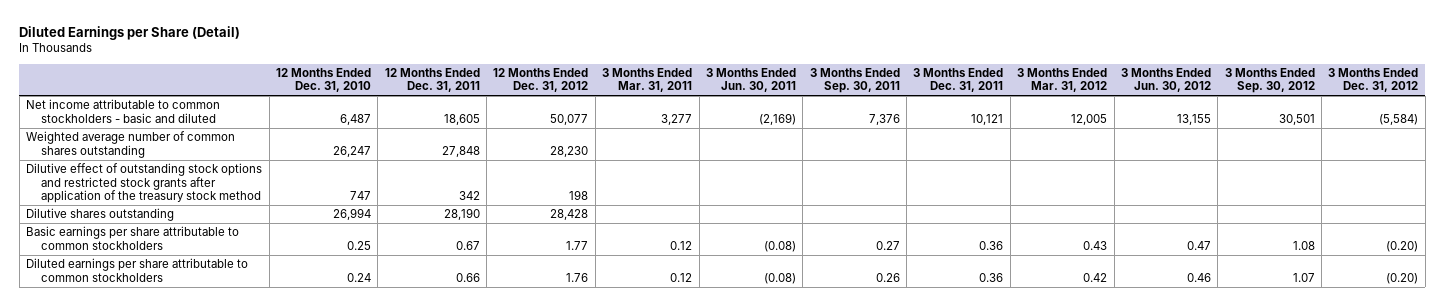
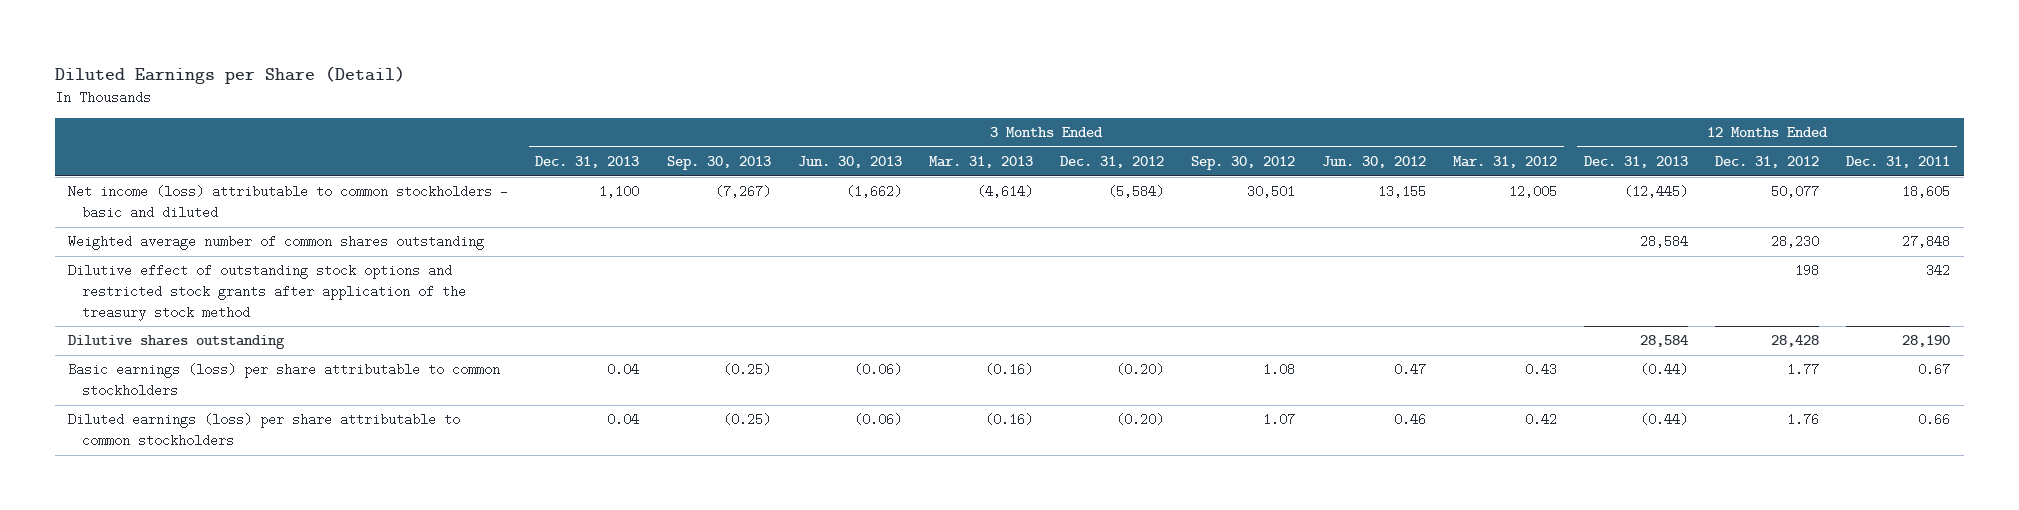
- | 12 Months Ended Dec. 31, 2010 | 12 Months Ended Dec. 31, 2011 | 12 Months Ended Dec. 31, 2012 | 3 Months Ended Mar. 31, 2011 | 3 Months Ended Jun. 30, 2011 | 3 Months Ended Sep. 30, 2011 | 3 Months Ended Dec. 31, 2011 | 3 Months Ended Mar. 31, 2012 | 3 Months Ended Jun. 30, 2012 | 3 Months Ended Sep. 30, 2012 | 3 Months Ended Dec. 31, 2012
+ | 3 Months Ended Dec. 31, 2013 | 3 Months Ended Sep. 30, 2013 | 3 Months Ended Jun. 30, 2013 | 3 Months Ended Mar. 31, 2013 | 3 Months Ended Dec. 31, 2012 | 3 Months Ended Sep. 30, 2012 | 3 Months Ended Jun. 30, 2012 | 3 Months Ended Mar. 31, 2012 | 12 Months Ended Dec. 31, 2013 | 12 Months Ended Dec. 31, 2012 | 12 Months Ended Dec. 31, 2011
- Net income attributable to common stockholders - basic and diluted | 6,487 | 18,605 | 50,077 | 3,277 | (2,169) | 7,376 | 10,121 | 12,005 | 13,155 | 30,501 | (5,584)
+ Net income (loss) attributable to common stockholders - basic and diluted | 1,100 | (7,267) | (1,662) | (4,614) | (5,584) | 30,501 | 13,155 | 12,005 | (12,445) | 50,077 | 18,605
- Basic earnings per share attributable to common stockholders | 0.25 | 0.67 | 1.77 | 0.12 | (0.08) | 0.27 | 0.36 | 0.43 | 0.47 | 1.08 | (0.20)
- Diluted earnings per share attributable to common stockholders | 0.24 | 0.66 | 1.76 | 0.12 | (0.08) | 0.26 | 0.36 | 0.42 | 0.46 | 1.07 | (0.20)
+ Basic earnings (loss) per share attributable to common stockholders | 0.04 | (0.25) | (0.06) | (0.16) | (0.20) | 1.08 | 0.47 | 0.43 | (0.44) | 1.77 | 0.67
+ Diluted earnings (loss) per share attributable to common stockholders | 0.04 | (0.25) | (0.06) | (0.16) | (0.20) | 1.07 | 0.46 | 0.42 | (0.44) | 1.76 | 0.66

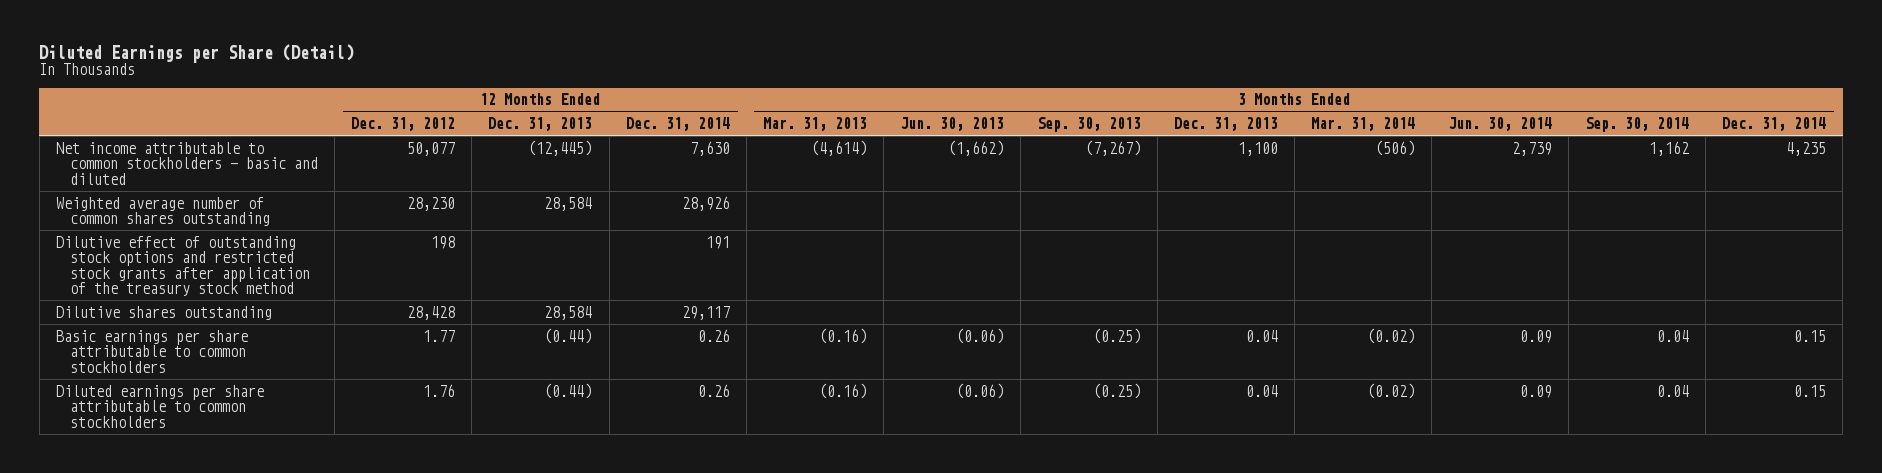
- | 3 Months Ended Dec. 31, 2013 | 3 Months Ended Sep. 30, 2013 | 3 Months Ended Jun. 30, 2013 | 3 Months Ended Mar. 31, 2013 | 3 Months Ended Dec. 31, 2012 | 3 Months Ended Sep. 30, 2012 | 3 Months Ended Jun. 30, 2012 | 3 Months Ended Mar. 31, 2012 | 12 Months Ended Dec. 31, 2013 | 12 Months Ended Dec. 31, 2012 | 12 Months Ended Dec. 31, 2011
+ | 12 Months Ended Dec. 31, 2012 | 12 Months Ended Dec. 31, 2013 | 12 Months Ended Dec. 31, 2014 | 3 Months Ended Mar. 31, 2013 | 3 Months Ended Jun. 30, 2013 | 3 Months Ended Sep. 30, 2013 | 3 Months Ended Dec. 31, 2013 | 3 Months Ended Mar. 31, 2014 | 3 Months Ended Jun. 30, 2014 | 3 Months Ended Sep. 30, 2014 | 3 Months Ended Dec. 31, 2014
- Net income (loss) attributable to common stockholders - basic and diluted | 1,100 | (7,267) | (1,662) | (4,614) | (5,584) | 30,501 | 13,155 | 12,005 | (12,445) | 50,077 | 18,605
+ Net income attributable to common stockholders - basic and diluted | 50,077 | (12,445) | 7,630 | (4,614) | (1,662) | (7,267) | 1,100 | (506) | 2,739 | 1,162 | 4,235
- Basic earnings (loss) per share attributable to common stockholders | 0.04 | (0.25) | (0.06) | (0.16) | (0.20) | 1.08 | 0.47 | 0.43 | (0.44) | 1.77 | 0.67
- Diluted earnings (loss) per share attributable to common stockholders | 0.04 | (0.25) | (0.06) | (0.16) | (0.20) | 1.07 | 0.46 | 0.42 | (0.44) | 1.76 | 0.66
+ Basic earnings per share attributable to common stockholders | 1.77 | (0.44) | 0.26 | (0.16) | (0.06) | (0.25) | 0.04 | (0.02) | 0.09 | 0.04 | 0.15
+ Diluted earnings per share attributable to common stockholders | 1.76 | (0.44) | 0.26 | (0.16) | (0.06) | (0.25) | 0.04 | (0.02) | 0.09 | 0.04 | 0.15

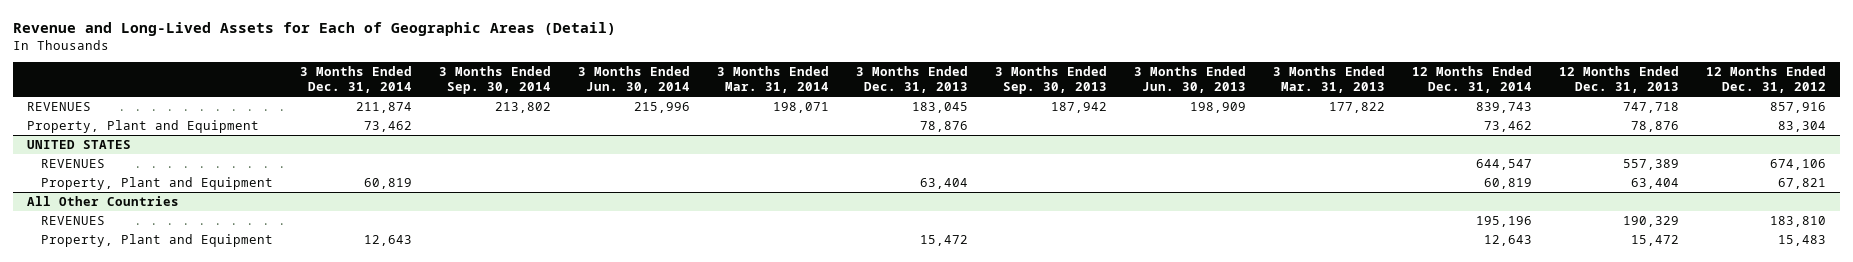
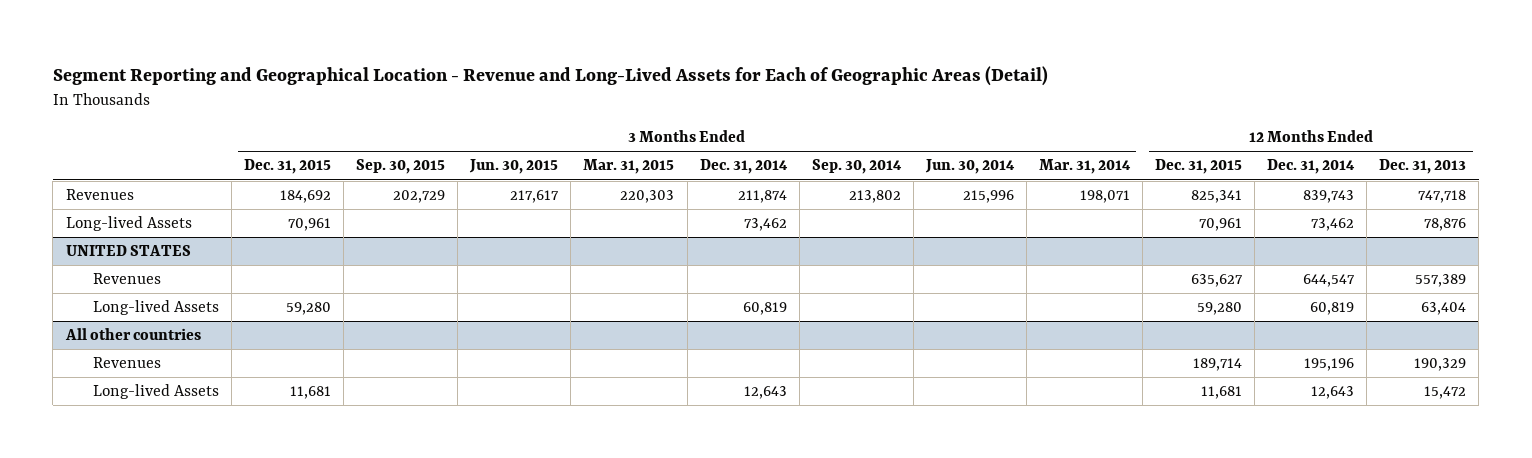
- Revenue and Long-Lived Assets for Each of Geographic Areas (Detail)
+ Segment Reporting and Geographical Location - Revenue and Long-Lived Assets for Each of Geographic Areas (Detail)
- | 3 Months Ended Dec. 31, 2014 | 3 Months Ended Sep. 30, 2014 | 3 Months Ended Jun. 30, 2014 | 3 Months Ended Mar. 31, 2014 | 3 Months Ended Dec. 31, 2013 | 3 Months Ended Sep. 30, 2013 | 3 Months Ended Jun. 30, 2013 | 3 Months Ended Mar. 31, 2013 | 12 Months Ended Dec. 31, 2014 | 12 Months Ended Dec. 31, 2013 | 12 Months Ended Dec. 31, 2012
+ | 3 Months Ended Dec. 31, 2015 | 3 Months Ended Sep. 30, 2015 | 3 Months Ended Jun. 30, 2015 | 3 Months Ended Mar. 31, 2015 | 3 Months Ended Dec. 31, 2014 | 3 Months Ended Sep. 30, 2014 | 3 Months Ended Jun. 30, 2014 | 3 Months Ended Mar. 31, 2014 | 12 Months Ended Dec. 31, 2015 | 12 Months Ended Dec. 31, 2014 | 12 Months Ended Dec. 31, 2013
- REVENUES | 211,874 | 213,802 | 215,996 | 198,071 | 183,045 | 187,942 | 198,909 | 177,822 | 839,743 | 747,718 | 857,916
- Property, Plant and Equipment | 73,462 | | | | 78,876 | | | | 73,462 | 78,876 | 83,304
+ Revenues | 184,692 | 202,729 | 217,617 | 220,303 | 211,874 | 213,802 | 215,996 | 198,071 | 825,341 | 839,743 | 747,718
+ Long-lived Assets | 70,961 | | | | 73,462 | | | | 70,961 | 73,462 | 78,876
@ UNITED STATES
- REVENUES | | | | | | | | | 644,547 | 557,389 | 674,106
- Property, Plant and Equipment | 60,819 | | | | 63,404 | | | | 60,819 | 63,404 | 67,821
- All Other Countries
- REVENUES | | | | | | | | | 195,196 | 190,329 | 183,810
- Property, Plant and Equipment | 12,643 | | | | 15,472 | | | | 12,643 | 15,472 | 15,483
@ UNITED STATES
+ Revenues | | | | | | | | | 635,627 | 644,547 | 557,389
+ Long-lived Assets | 59,280 | | | | 60,819 | | | | 59,280 | 60,819 | 63,404
+ All other countries
+ Revenues | | | | | | | | | 189,714 | 195,196 | 190,329
+ Long-lived Assets | 11,681 | | | | 12,643 | | | | 11,681 | 12,643 | 15,472

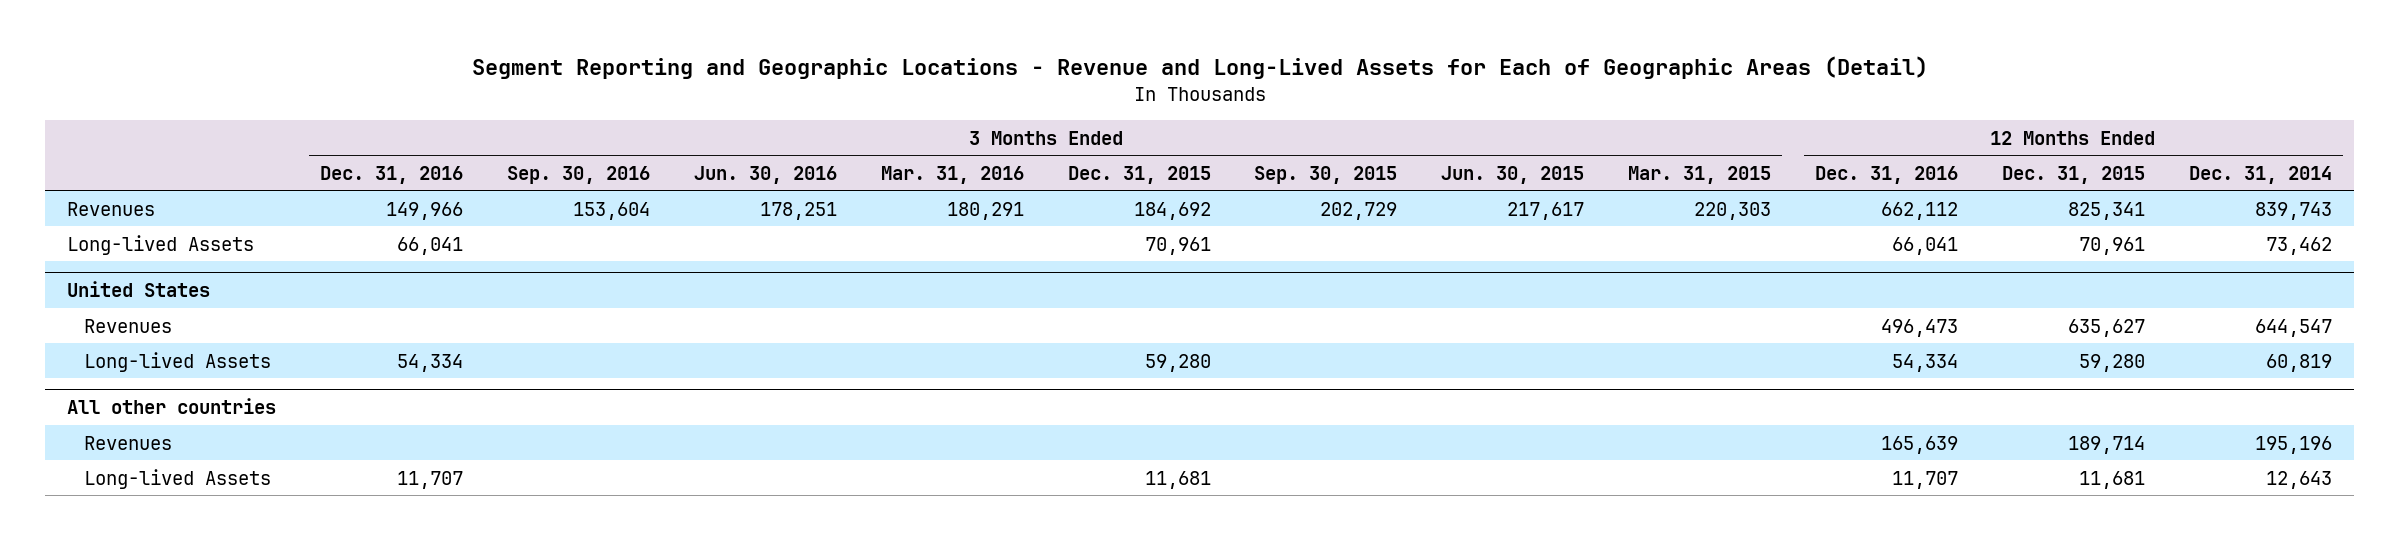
- Segment Reporting and Geographical Location - Revenue and Long-Lived Assets for Each of Geographic Areas (Detail)
+ Segment Reporting and Geographic Locations - Revenue and Long-Lived Assets for Each of Geographic Areas (Detail)
- | 3 Months Ended Dec. 31, 2015 | 3 Months Ended Sep. 30, 2015 | 3 Months Ended Jun. 30, 2015 | 3 Months Ended Mar. 31, 2015 | 3 Months Ended Dec. 31, 2014 | 3 Months Ended Sep. 30, 2014 | 3 Months Ended Jun. 30, 2014 | 3 Months Ended Mar. 31, 2014 | 12 Months Ended Dec. 31, 2015 | 12 Months Ended Dec. 31, 2014 | 12 Months Ended Dec. 31, 2013
+ | 3 Months Ended Dec. 31, 2016 | 3 Months Ended Sep. 30, 2016 | 3 Months Ended Jun. 30, 2016 | 3 Months Ended Mar. 31, 2016 | 3 Months Ended Dec. 31, 2015 | 3 Months Ended Sep. 30, 2015 | 3 Months Ended Jun. 30, 2015 | 3 Months Ended Mar. 31, 2015 | 12 Months Ended Dec. 31, 2016 | 12 Months Ended Dec. 31, 2015 | 12 Months Ended Dec. 31, 2014
- UNITED STATES
+ United States

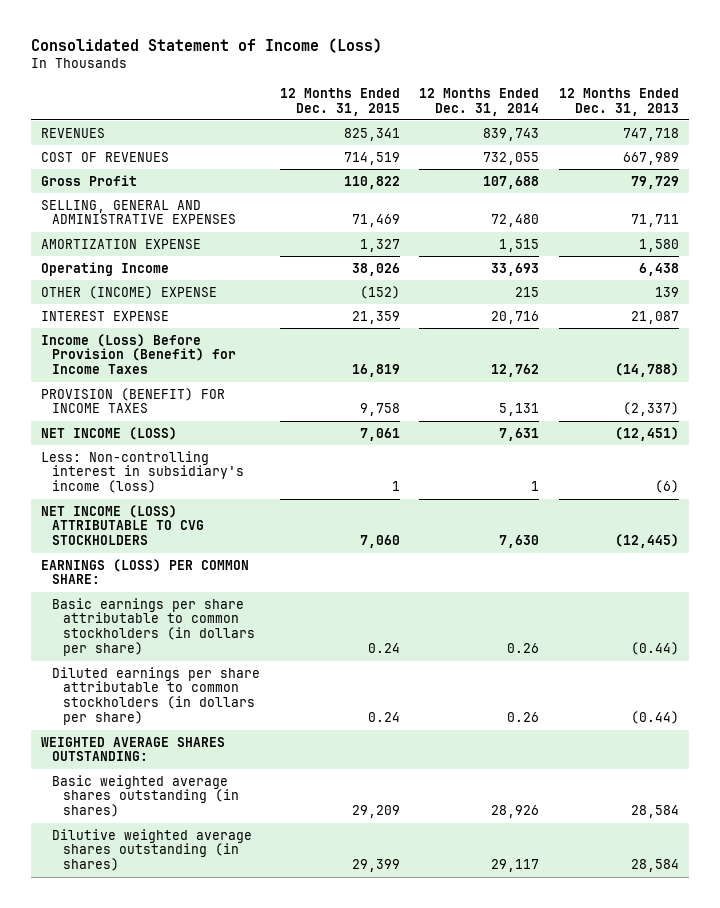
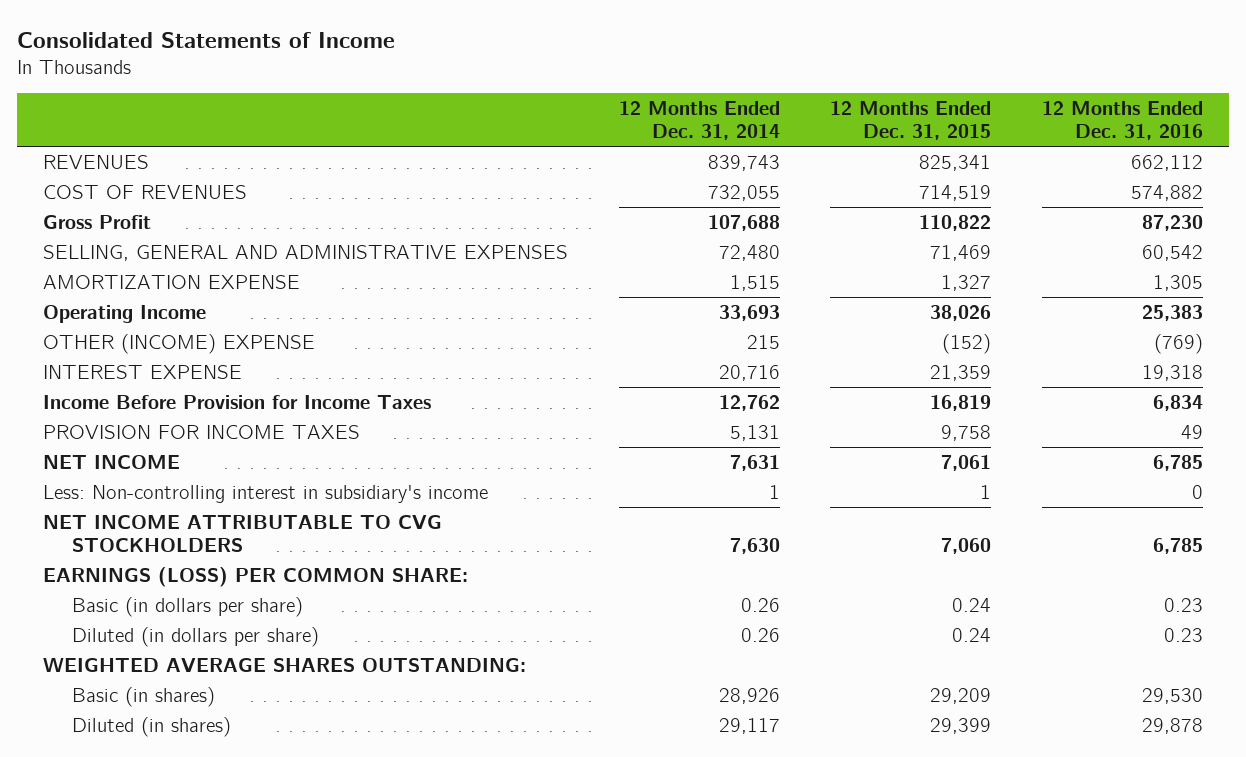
- Consolidated Statement of Income (Loss)
+ Consolidated Statements of Income
- | 12 Months Ended Dec. 31, 2015 | 12 Months Ended Dec. 31, 2014 | 12 Months Ended Dec. 31, 2013
+ | 12 Months Ended Dec. 31, 2014 | 12 Months Ended Dec. 31, 2015 | 12 Months Ended Dec. 31, 2016
- Income (Loss) Before Provision (Benefit) for Income Taxes | 16,819 | 12,762 | (14,788)
- PROVISION (BENEFIT) FOR INCOME TAXES | 9,758 | 5,131 | (2,337)
- NET INCOME (LOSS) | 7,061 | 7,631 | (12,451)
- Less: Non-controlling interest in subsidiary's income (loss) | 1 | 1 | (6)
- NET INCOME (LOSS) ATTRIBUTABLE TO CVG STOCKHOLDERS | 7,060 | 7,630 | (12,445)
+ Income Before Provision for Income Taxes | 12,762 | 16,819 | 6,834
+ PROVISION FOR INCOME TAXES | 5,131 | 9,758 | 49
+ NET INCOME | 7,631 | 7,061 | 6,785
+ Less: Non-controlling interest in subsidiary's income | 1 | 1 | 0
+ NET INCOME ATTRIBUTABLE TO CVG STOCKHOLDERS | 7,630 | 7,060 | 6,785
- Basic earnings per share attributable to common stockholders (in dollars per share) | 0.24 | 0.26 | (0.44)
- Diluted earnings per share attributable to common stockholders (in dollars per share) | 0.24 | 0.26 | (0.44)
+ Basic (in dollars per share) | 0.26 | 0.24 | 0.23
+ Diluted (in dollars per share) | 0.26 | 0.24 | 0.23
- Basic weighted average shares outstanding (in shares) | 29,209 | 28,926 | 28,584
- Dilutive weighted average shares outstanding (in shares) | 29,399 | 29,117 | 28,584
+ Basic (in shares) | 28,926 | 29,209 | 29,530
+ Diluted (in shares) | 29,117 | 29,399 | 29,878

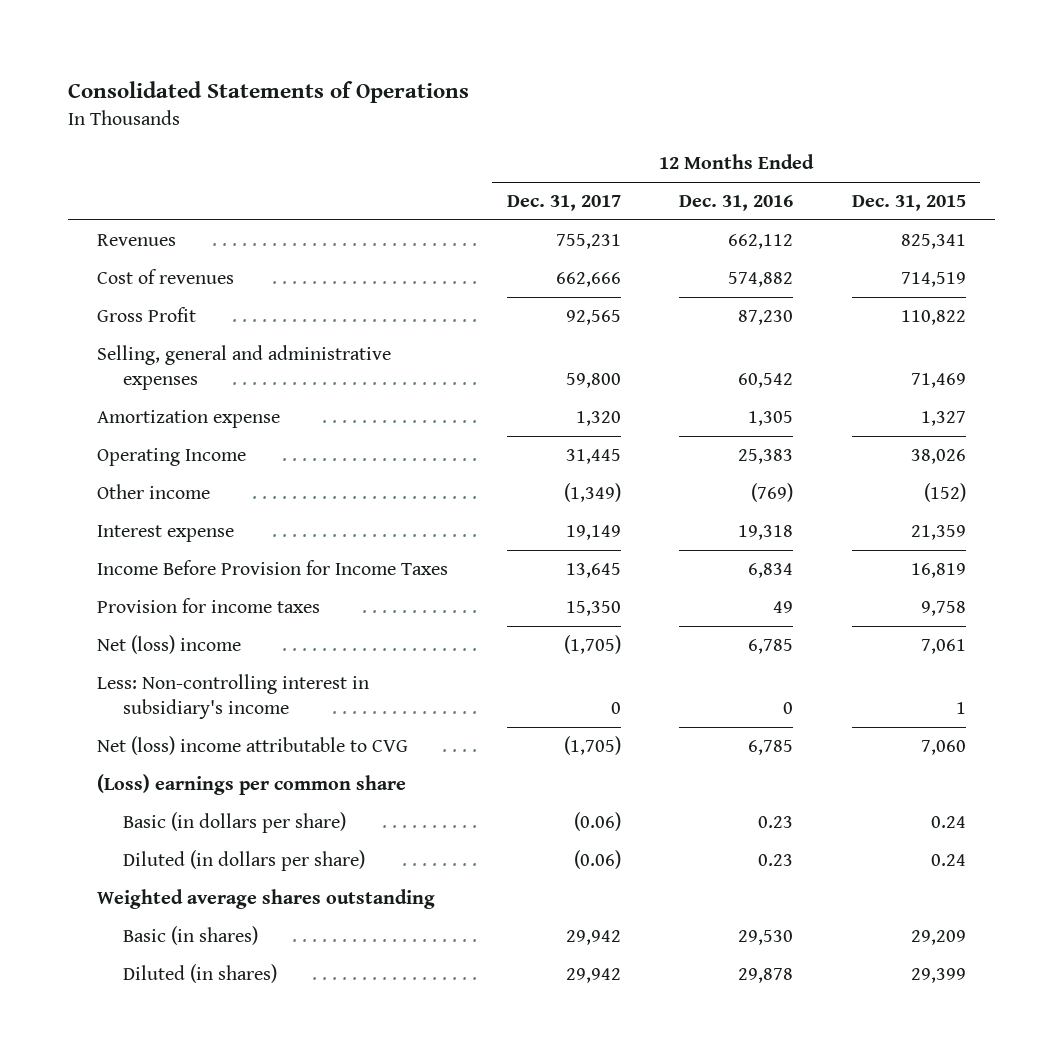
- Consolidated Statements of Income
+ Consolidated Statements of Operations
- | 12 Months Ended Dec. 31, 2014 | 12 Months Ended Dec. 31, 2015 | 12 Months Ended Dec. 31, 2016
+ | 12 Months Ended Dec. 31, 2017 | 12 Months Ended Dec. 31, 2016 | 12 Months Ended Dec. 31, 2015
- REVENUES | 839,743 | 825,341 | 662,112
- COST OF REVENUES | 732,055 | 714,519 | 574,882
+ Revenues | 755,231 | 662,112 | 825,341
+ Cost of revenues | 662,666 | 574,882 | 714,519
- SELLING, GENERAL AND ADMINISTRATIVE EXPENSES | 72,480 | 71,469 | 60,542
- AMORTIZATION EXPENSE | 1,515 | 1,327 | 1,305
+ Selling, general and administrative expenses | 59,800 | 60,542 | 71,469
+ Amortization expense | 1,320 | 1,305 | 1,327
- OTHER (INCOME) EXPENSE | 215 | (152) | (769)
- INTEREST EXPENSE | 20,716 | 21,359 | 19,318
+ Other income | (1,349) | (769) | (152)
+ Interest expense | 19,149 | 19,318 | 21,359
- PROVISION FOR INCOME TAXES | 5,131 | 9,758 | 49
- NET INCOME | 7,631 | 7,061 | 6,785
+ Provision for income taxes | 15,350 | 49 | 9,758
+ Net (loss) income | (1,705) | 6,785 | 7,061
- NET INCOME ATTRIBUTABLE TO CVG STOCKHOLDERS | 7,630 | 7,060 | 6,785
- EARNINGS (LOSS) PER COMMON SHARE:
+ Net (loss) income attributable to CVG | (1,705) | 6,785 | 7,060
+ (Loss) earnings per common share
- WEIGHTED AVERAGE SHARES OUTSTANDING:
+ Weighted average shares outstanding

